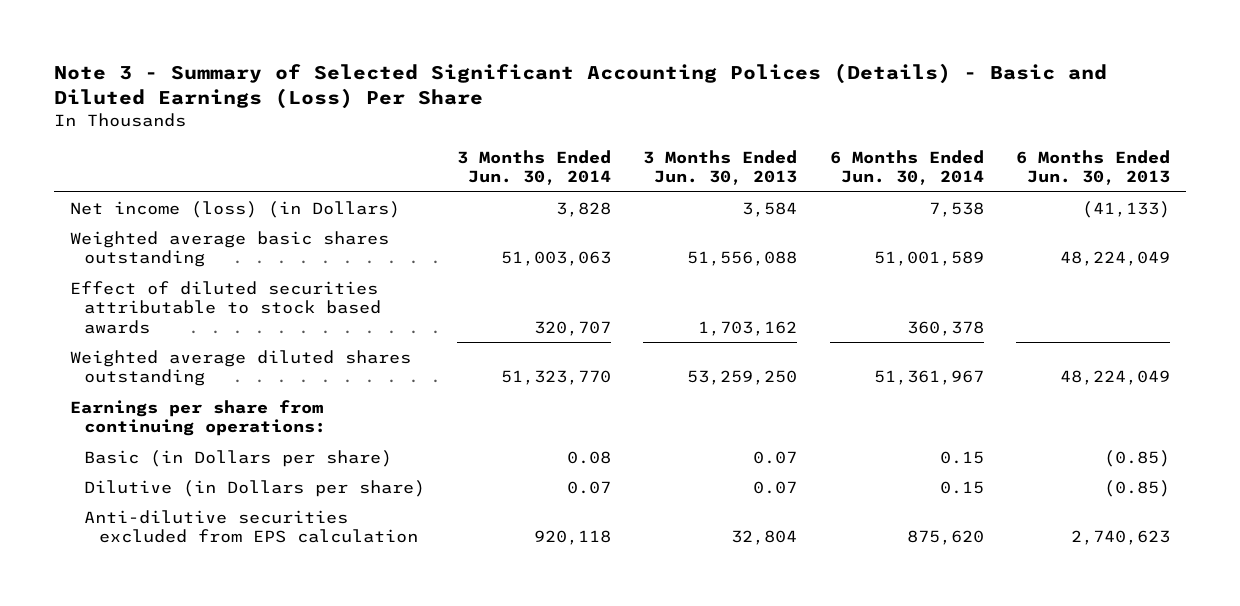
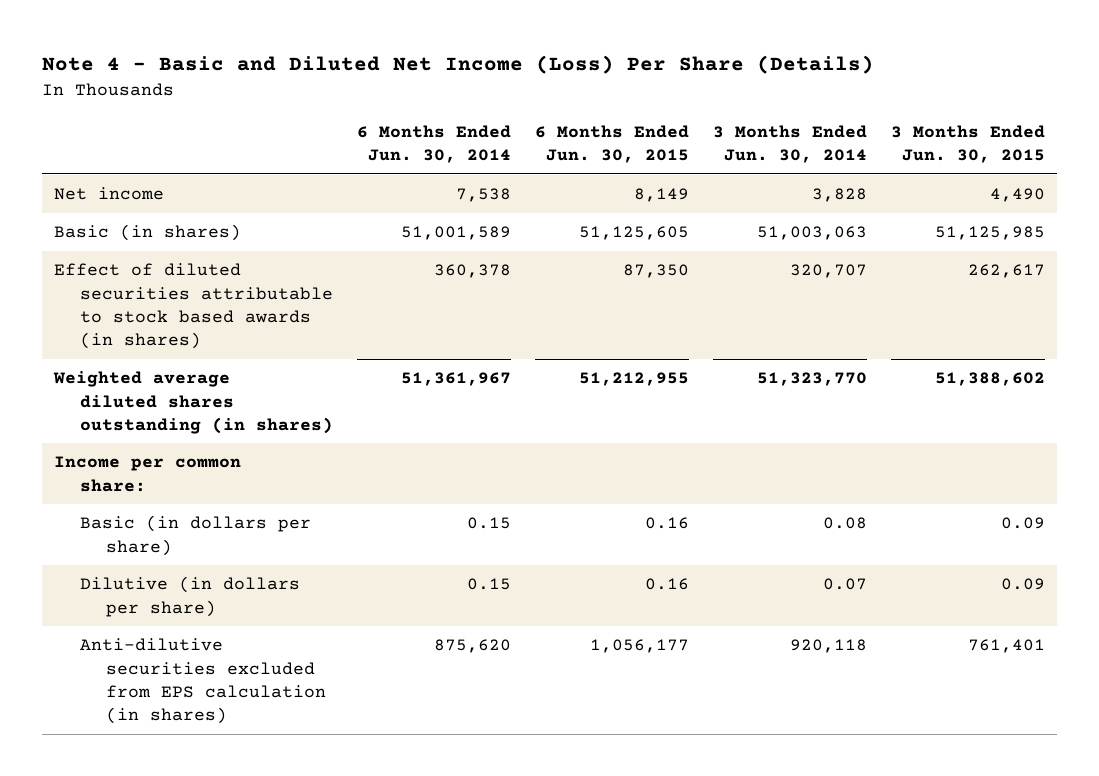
- Note 3 - Summary of Selected Significant Accounting Polices (Details) - Basic and Diluted Earnings (Loss) Per Share
+ Note 4 - Basic and Diluted Net Income (Loss) Per Share (Details)
- | 3 Months Ended Jun. 30, 2014 | 3 Months Ended Jun. 30, 2013 | 6 Months Ended Jun. 30, 2014 | 6 Months Ended Jun. 30, 2013
+ | 6 Months Ended Jun. 30, 2014 | 6 Months Ended Jun. 30, 2015 | 3 Months Ended Jun. 30, 2014 | 3 Months Ended Jun. 30, 2015
- Net income (loss) (in Dollars) | 3,828 | 3,584 | 7,538 | (41,133)
- Weighted average basic shares outstanding | 51,003,063 | 51,556,088 | 51,001,589 | 48,224,049
- Effect of diluted securities attributable to stock based awards | 320,707 | 1,703,162 | 360,378 |
- Weighted average diluted shares outstanding | 51,323,770 | 53,259,250 | 51,361,967 | 48,224,049
- Earnings per share from continuing operations:
- Basic (in Dollars per share) | 0.08 | 0.07 | 0.15 | (0.85)
- Dilutive (in Dollars per share) | 0.07 | 0.07 | 0.15 | (0.85)
- Anti-dilutive securities excluded from EPS calculation | 920,118 | 32,804 | 875,620 | 2,740,623
+ Net income | 7,538 | 8,149 | 3,828 | 4,490
+ Basic (in shares) | 51,001,589 | 51,125,605 | 51,003,063 | 51,125,985
+ Effect of diluted securities attributable to stock based awards (in shares) | 360,378 | 87,350 | 320,707 | 262,617
+ Weighted average diluted shares outstanding (in shares) | 51,361,967 | 51,212,955 | 51,323,770 | 51,388,602
+ Income per common share:
+ Basic (in dollars per share) | 0.15 | 0.16 | 0.08 | 0.09
+ Dilutive (in dollars per share) | 0.15 | 0.16 | 0.07 | 0.09
+ Anti-dilutive securities excluded from EPS calculation (in shares) | 875,620 | 1,056,177 | 920,118 | 761,401

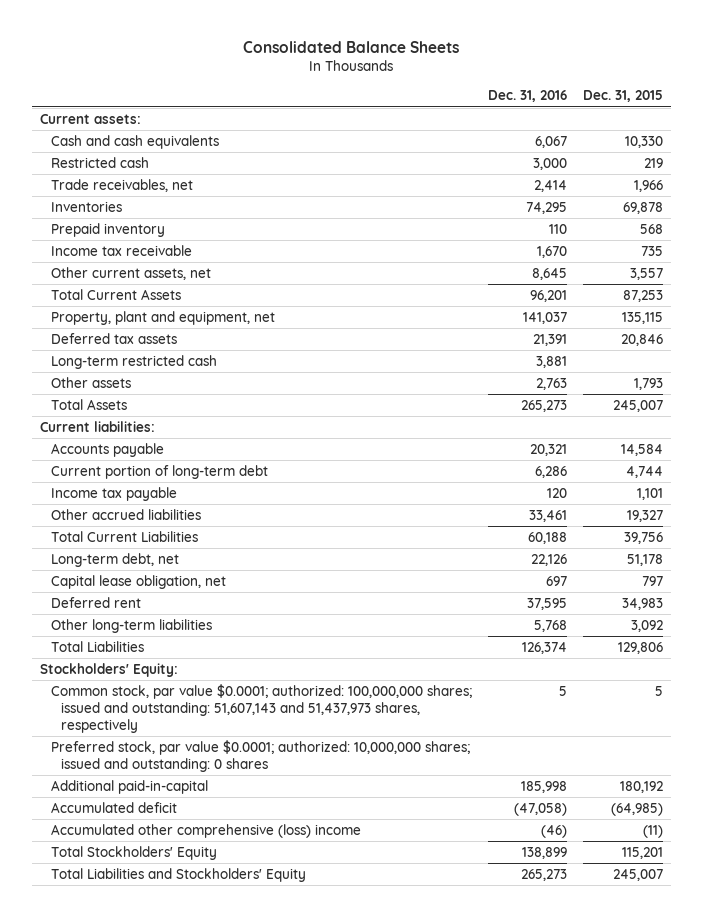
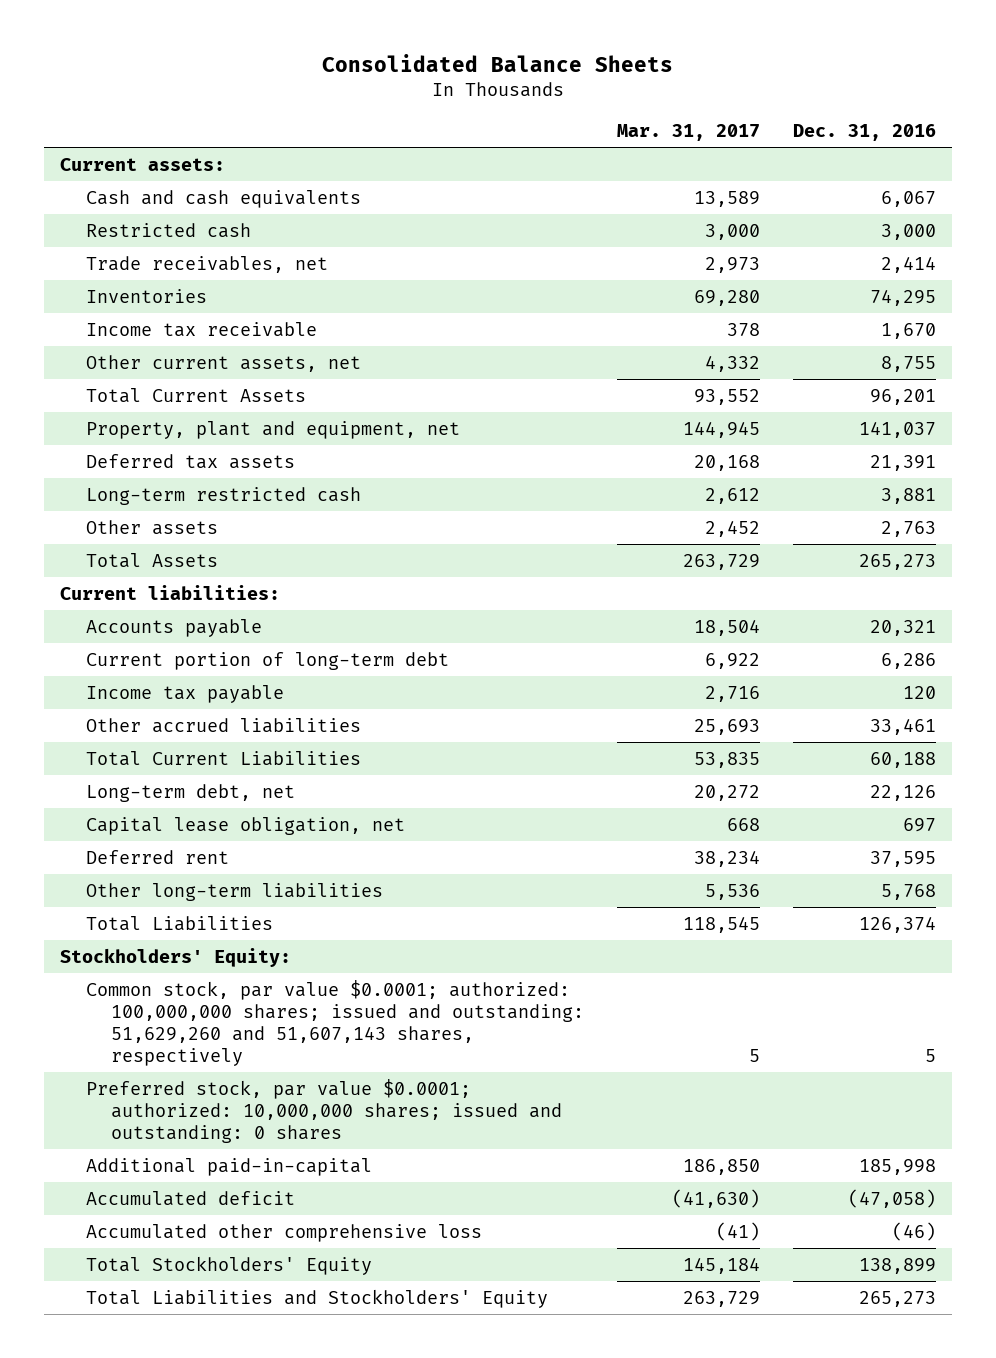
- | Dec. 31, 2016 | Dec. 31, 2015
+ | Mar. 31, 2017 | Dec. 31, 2016
- Prepaid inventory | 110 | 568
- Other current assets, net | 8,645 | 3,557
+ Other current assets, net | 4,332 | 8,755
- Common stock, par value $0.0001; authorized: 100,000,000 shares; issued and outstanding: 51,607,143 and 51,437,973 shares, respectively | 5 | 5
+ Common stock, par value $0.0001; authorized: 100,000,000 shares; issued and outstanding: 51,629,260 and 51,607,143 shares, respectively | 5 | 5
- Accumulated other comprehensive (loss) income | (46) | (11)
+ Accumulated other comprehensive loss | (41) | (46)

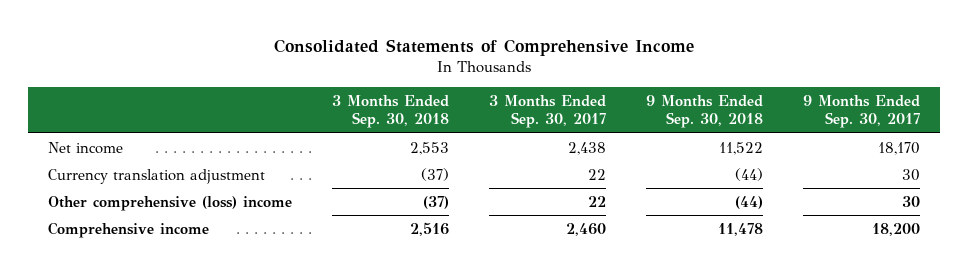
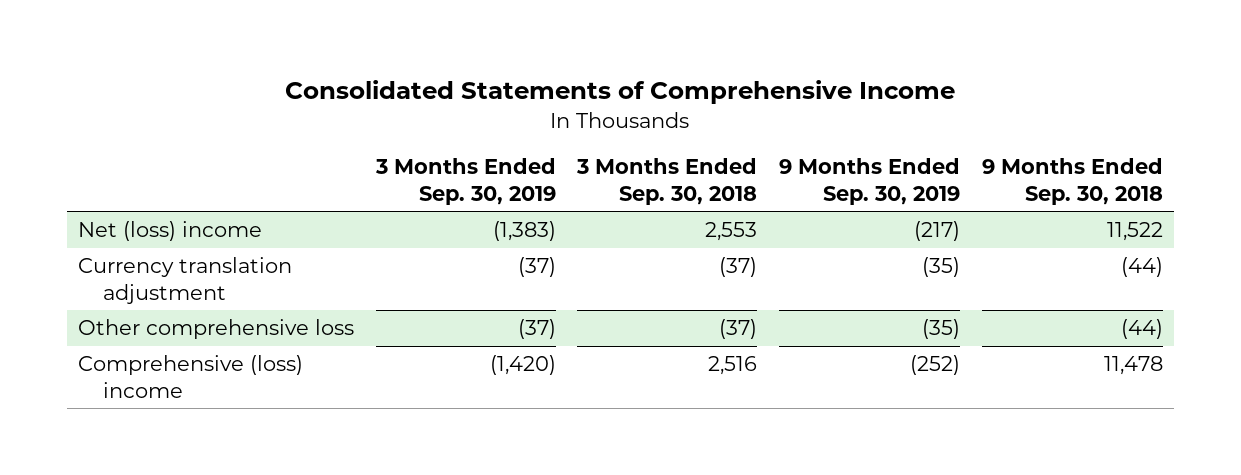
- | 3 Months Ended Sep. 30, 2018 | 3 Months Ended Sep. 30, 2017 | 9 Months Ended Sep. 30, 2018 | 9 Months Ended Sep. 30, 2017
+ | 3 Months Ended Sep. 30, 2019 | 3 Months Ended Sep. 30, 2018 | 9 Months Ended Sep. 30, 2019 | 9 Months Ended Sep. 30, 2018
- Net income | 2,553 | 2,438 | 11,522 | 18,170
+ Net (loss) income | (1,383) | 2,553 | (217) | 11,522
- Other comprehensive (loss) income | (37) | 22 | (44) | 30
- Comprehensive income | 2,516 | 2,460 | 11,478 | 18,200
+ Other comprehensive loss | (37) | (37) | (35) | (44)
+ Comprehensive (loss) income | (1,420) | 2,516 | (252) | 11,478

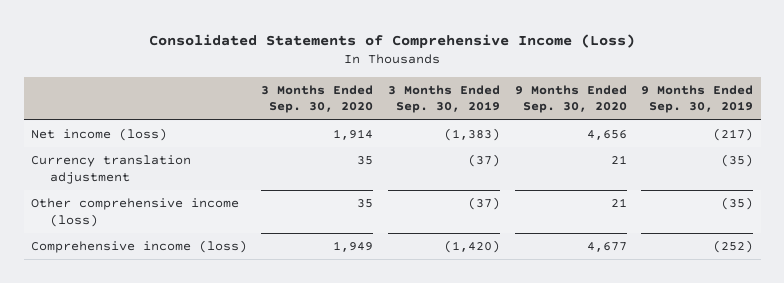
- Consolidated Statements of Comprehensive Income
+ Consolidated Statements of Comprehensive Income (Loss)
- | 3 Months Ended Sep. 30, 2019 | 3 Months Ended Sep. 30, 2018 | 9 Months Ended Sep. 30, 2019 | 9 Months Ended Sep. 30, 2018
+ | 3 Months Ended Sep. 30, 2020 | 3 Months Ended Sep. 30, 2019 | 9 Months Ended Sep. 30, 2020 | 9 Months Ended Sep. 30, 2019
- Net (loss) income | (1,383) | 2,553 | (217) | 11,522
+ Net income (loss) | 1,914 | (1,383) | 4,656 | (217)
- Other comprehensive loss | (37) | (37) | (35) | (44)
- Comprehensive (loss) income | (1,420) | 2,516 | (252) | 11,478
+ Other comprehensive income (loss) | 35 | (37) | 21 | (35)
+ Comprehensive income (loss) | 1,949 | (1,420) | 4,677 | (252)

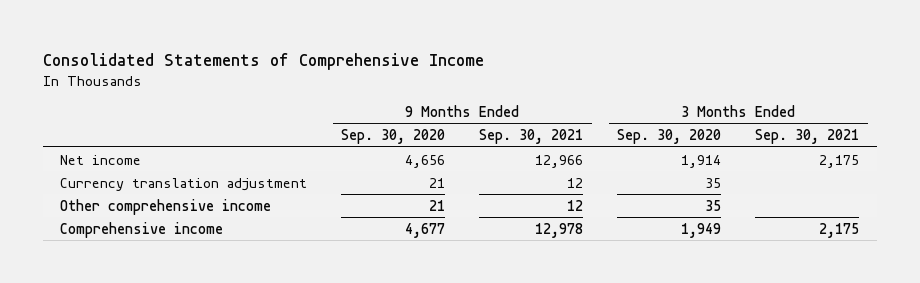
- Consolidated Statements of Comprehensive Income (Loss)
+ Consolidated Statements of Comprehensive Income
- | 3 Months Ended Sep. 30, 2020 | 3 Months Ended Sep. 30, 2019 | 9 Months Ended Sep. 30, 2020 | 9 Months Ended Sep. 30, 2019
+ | 9 Months Ended Sep. 30, 2020 | 9 Months Ended Sep. 30, 2021 | 3 Months Ended Sep. 30, 2020 | 3 Months Ended Sep. 30, 2021
- Net income (loss) | 1,914 | (1,383) | 4,656 | (217)
+ Net income | 4,656 | 12,966 | 1,914 | 2,175
- Other comprehensive income (loss) | 35 | (37) | 21 | (35)
- Comprehensive income (loss) | 1,949 | (1,420) | 4,677 | (252)
+ Other comprehensive income | 21 | 12 | 35 |
+ Comprehensive income | 4,677 | 12,978 | 1,949 | 2,175

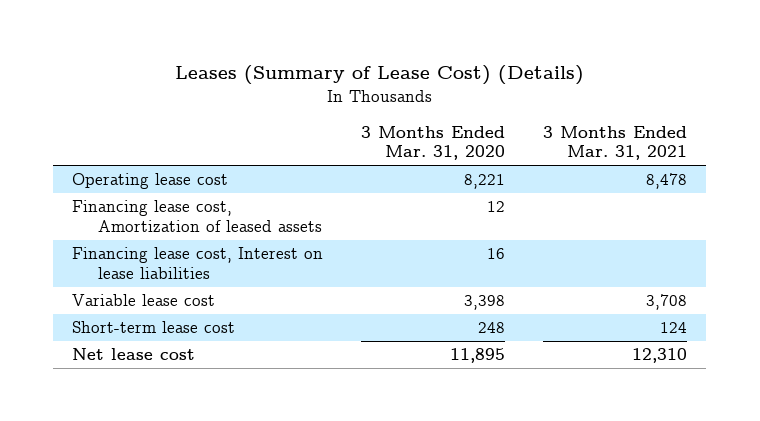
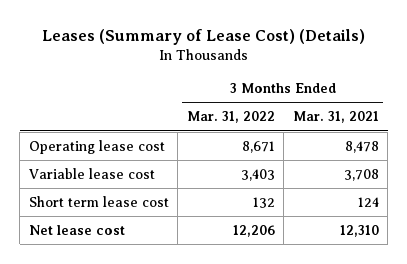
- | 3 Months Ended Mar. 31, 2020 | 3 Months Ended Mar. 31, 2021
+ | 3 Months Ended Mar. 31, 2022 | 3 Months Ended Mar. 31, 2021
- Financing lease cost, Amortization of leased assets | 12 |
- Financing lease cost, Interest on lease liabilities | 16 |
- Short-term lease cost | 248 | 124
+ Short term lease cost | 132 | 124

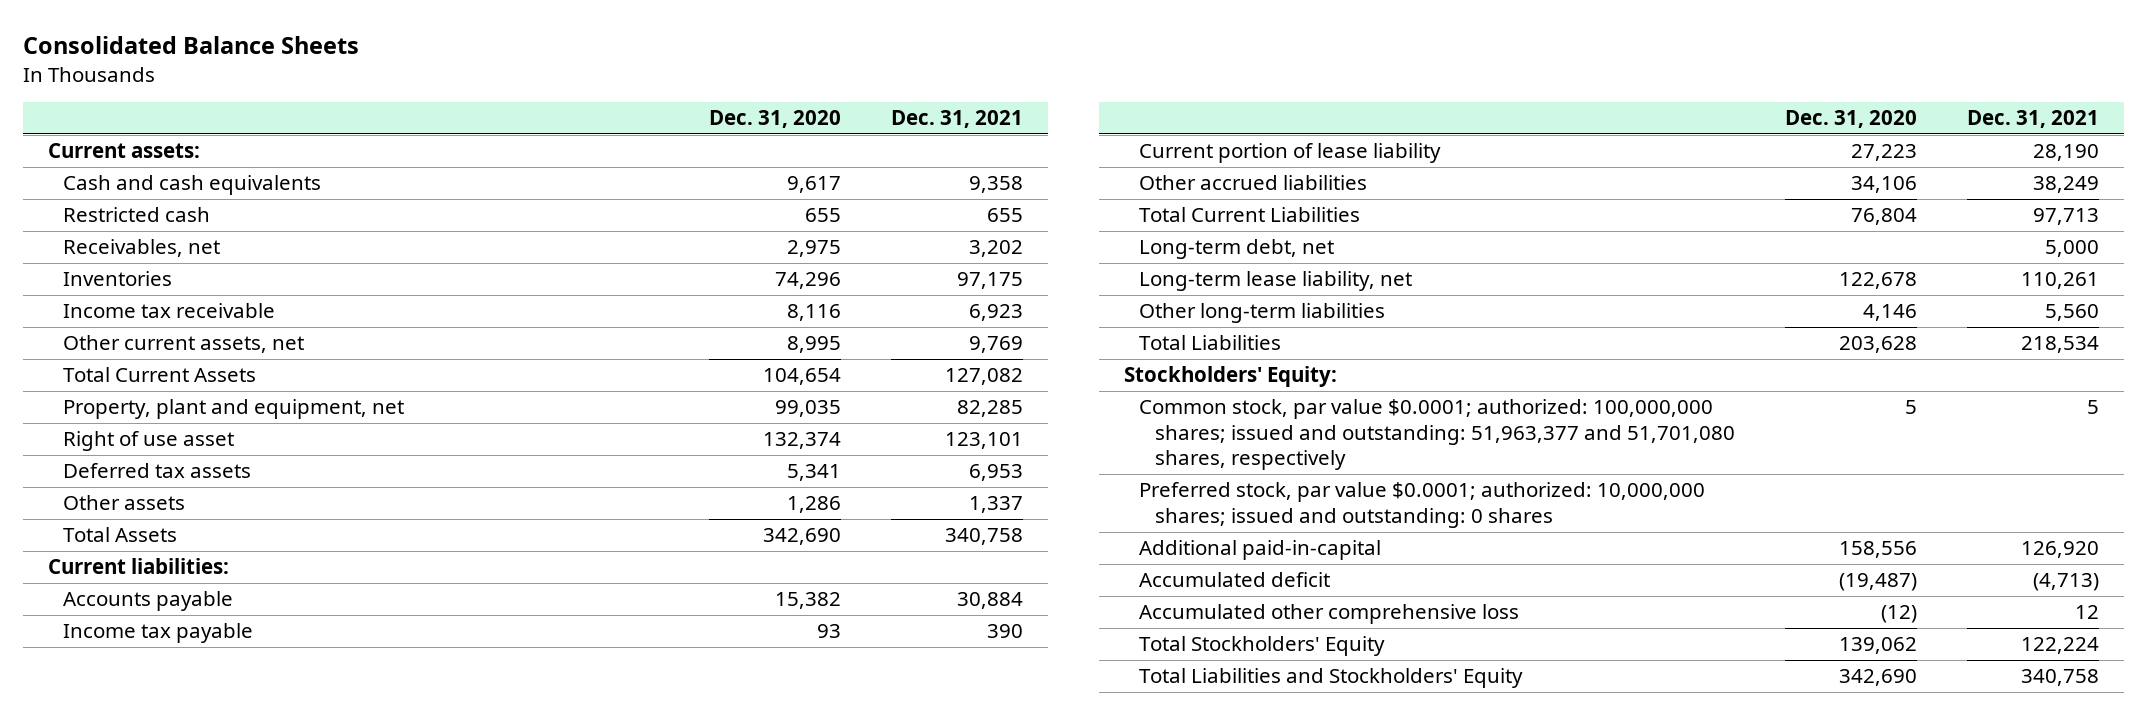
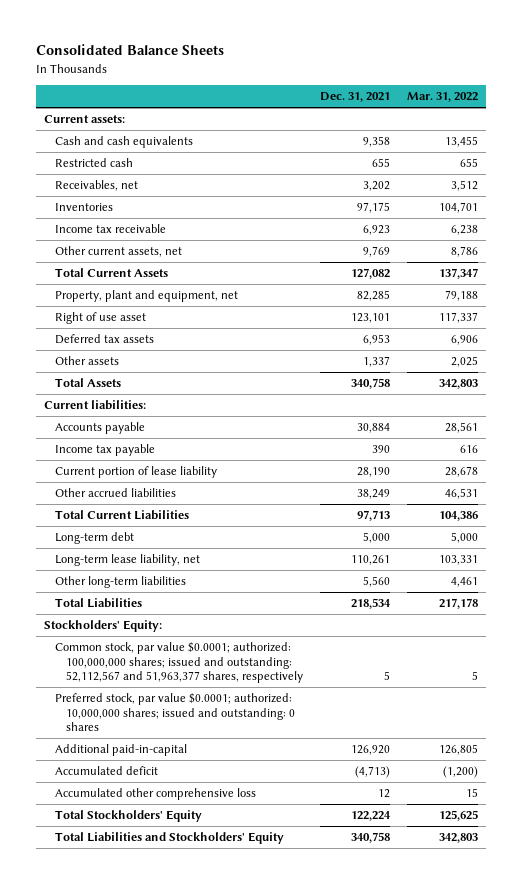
- | Dec. 31, 2020 | Dec. 31, 2021
+ | Dec. 31, 2021 | Mar. 31, 2022
- Long-term debt, net | | 5,000
+ Long-term debt | 5,000 | 5,000
- Common stock, par value $0.0001; authorized: 100,000,000 shares; issued and outstanding: 51,963,377 and 51,701,080 shares, respectively | 5 | 5
+ Common stock, par value $0.0001; authorized: 100,000,000 shares; issued and outstanding: 52,112,567 and 51,963,377 shares, respectively | 5 | 5

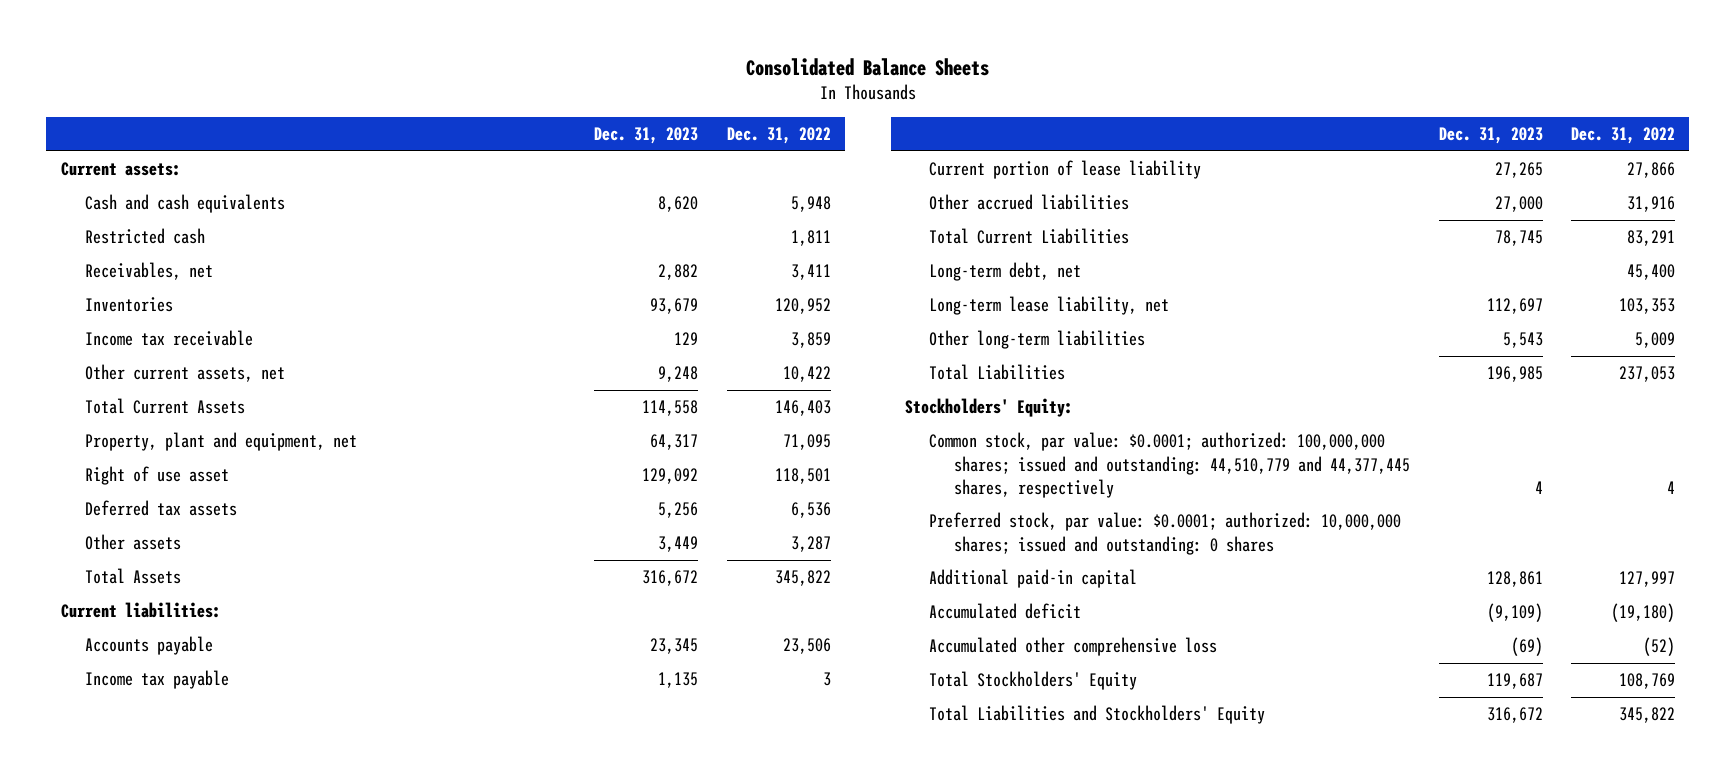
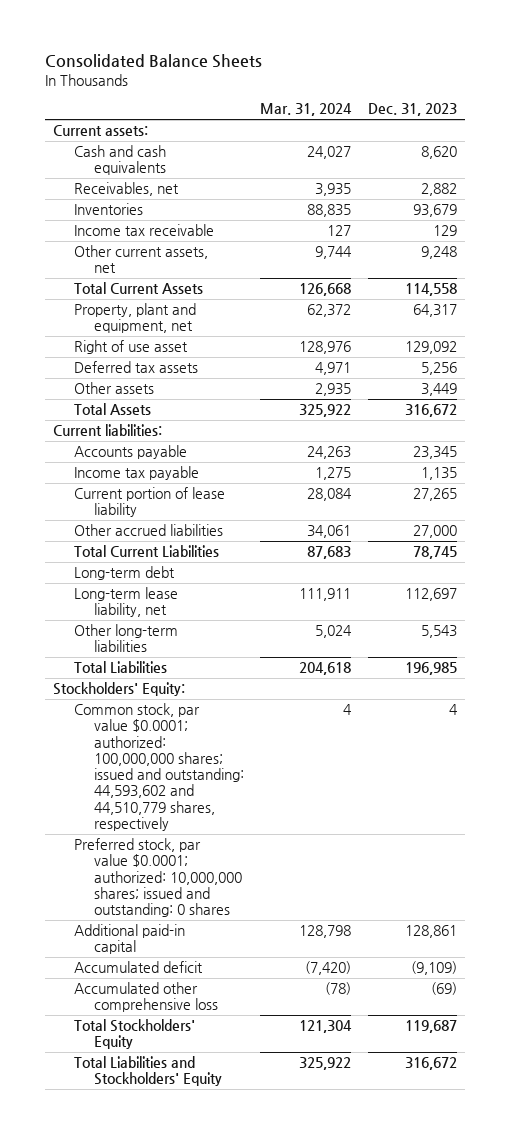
- | Dec. 31, 2023 | Dec. 31, 2022
+ | Mar. 31, 2024 | Dec. 31, 2023
- Restricted cash | | 1,811
- Long-term debt, net | | 45,400
+ Long-term debt
- Common stock, par value: $0.0001; authorized: 100,000,000 shares; issued and outstanding: 44,510,779 and 44,377,445 shares, respectively | 4 | 4
- Preferred stock, par value: $0.0001; authorized: 10,000,000 shares; issued and outstanding: 0 shares
+ Common stock, par value $0.0001; authorized: 100,000,000 shares; issued and outstanding: 44,593,602 and 44,510,779 shares, respectively | 4 | 4
+ Preferred stock, par value $0.0001; authorized: 10,000,000 shares; issued and outstanding: 0 shares

